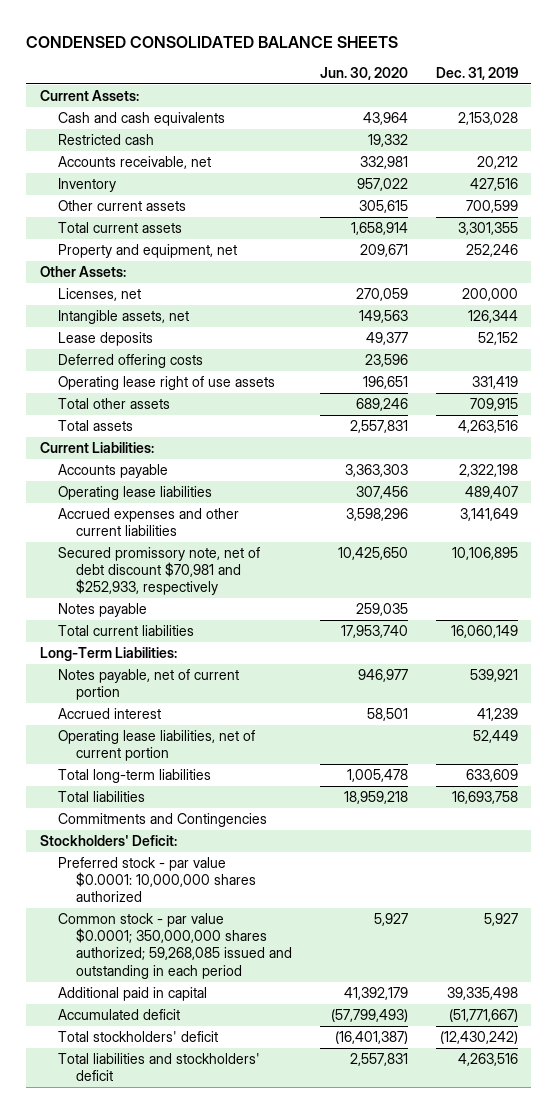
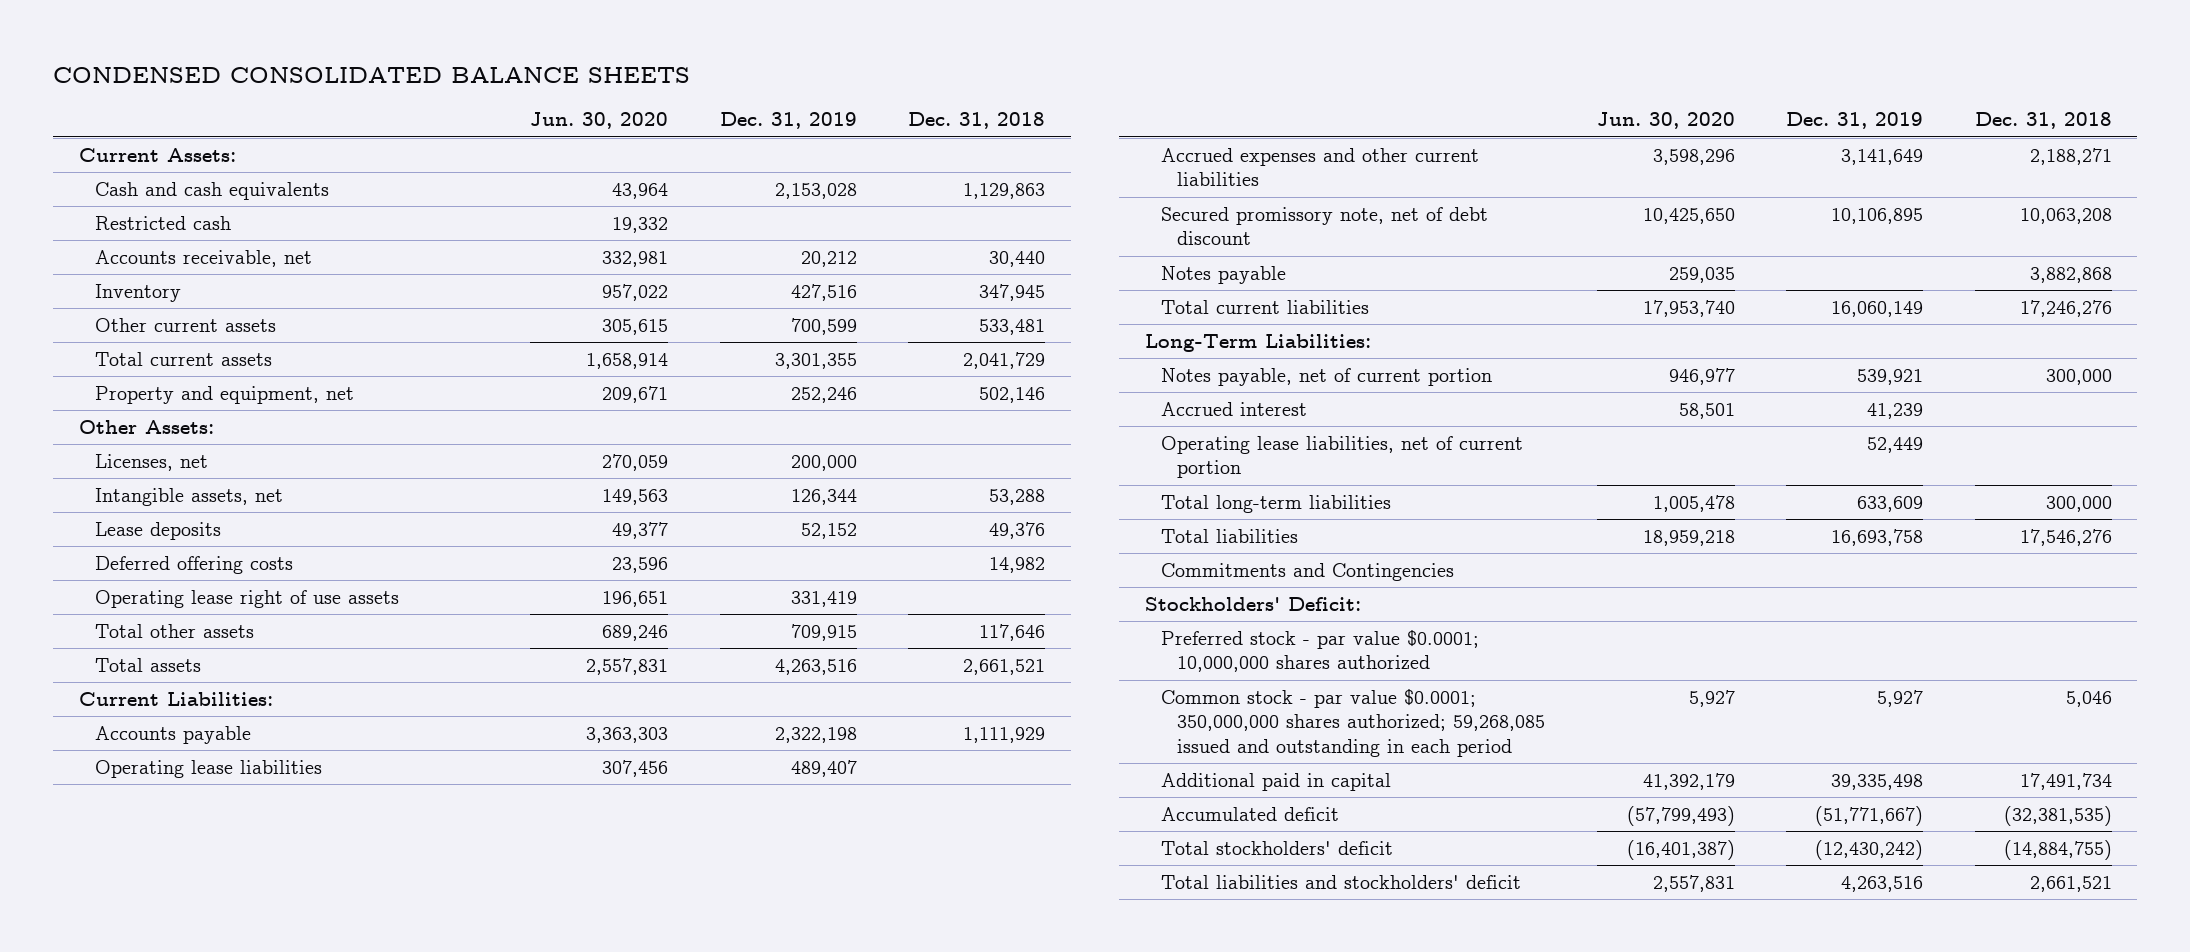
- | Jun. 30, 2020 | Dec. 31, 2019
+ | Jun. 30, 2020 | Dec. 31, 2019 | Dec. 31, 2018
- Secured promissory note, net of debt discount $70,981 and $252,933, respectively | 10,425,650 | 10,106,895
+ Secured promissory note, net of debt discount | 10,425,650 | 10,106,895 | 10,063,208
- Preferred stock - par value $0.0001: 10,000,000 shares authorized
+ Preferred stock - par value $0.0001; 10,000,000 shares authorized

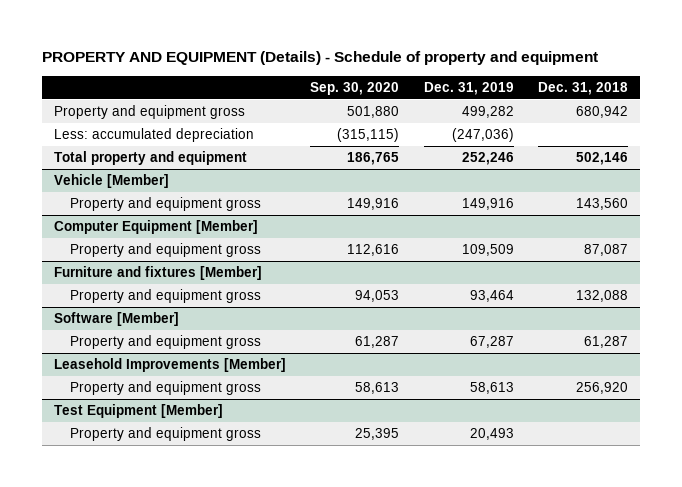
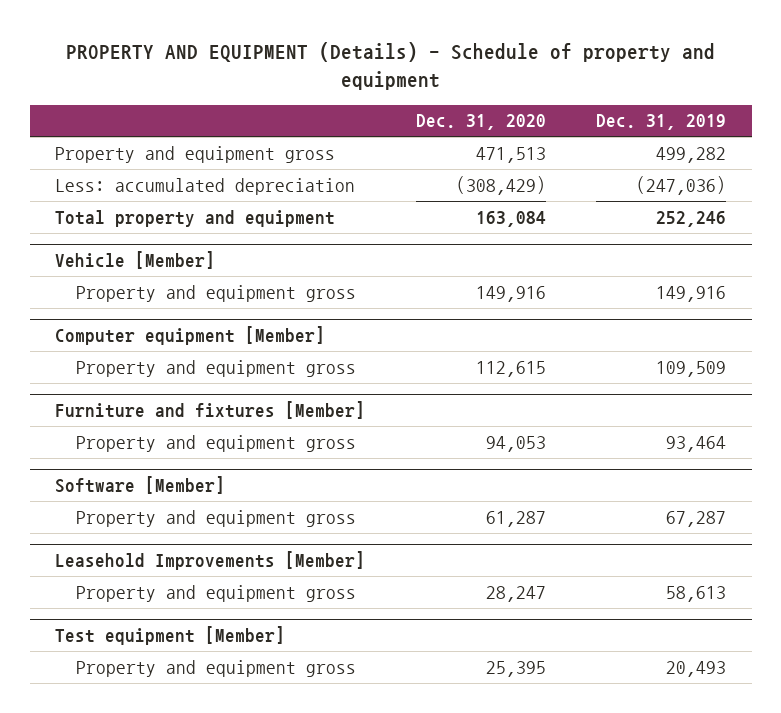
- | Sep. 30, 2020 | Dec. 31, 2019 | Dec. 31, 2018
+ | Dec. 31, 2020 | Dec. 31, 2019
- Computer Equipment [Member]
+ Computer equipment [Member]
- Test Equipment [Member]
+ Test equipment [Member]

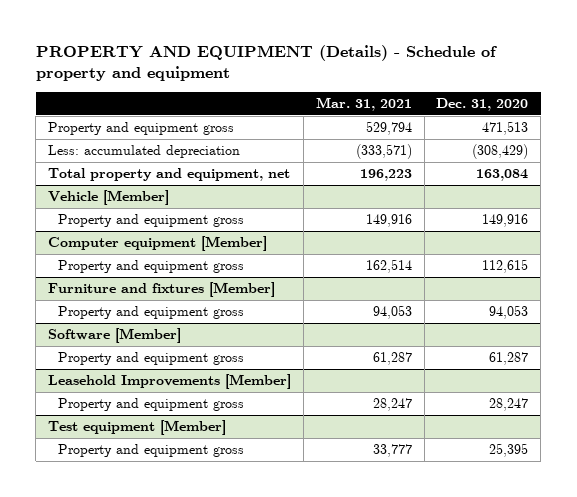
- | Dec. 31, 2020 | Dec. 31, 2019
+ | Mar. 31, 2021 | Dec. 31, 2020
- Total property and equipment | 163,084 | 252,246
+ Total property and equipment, net | 196,223 | 163,084

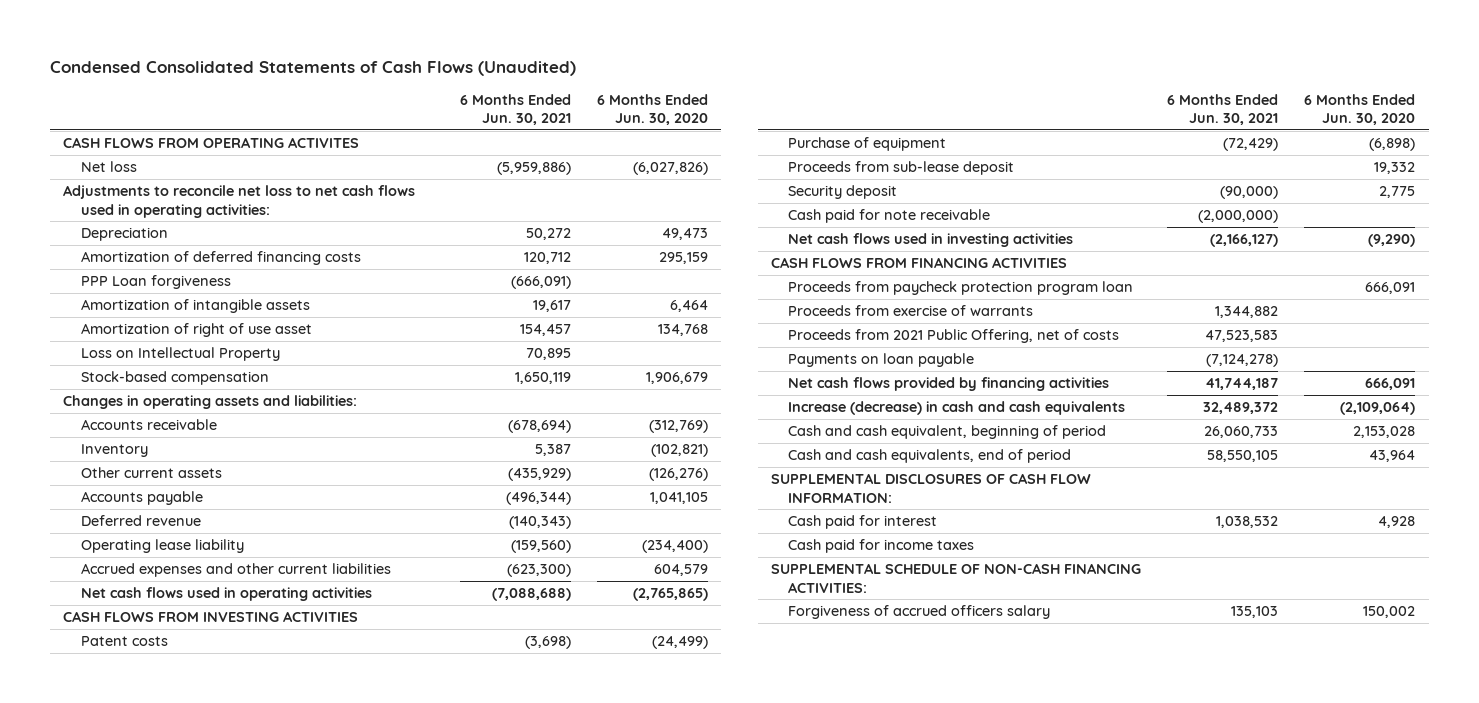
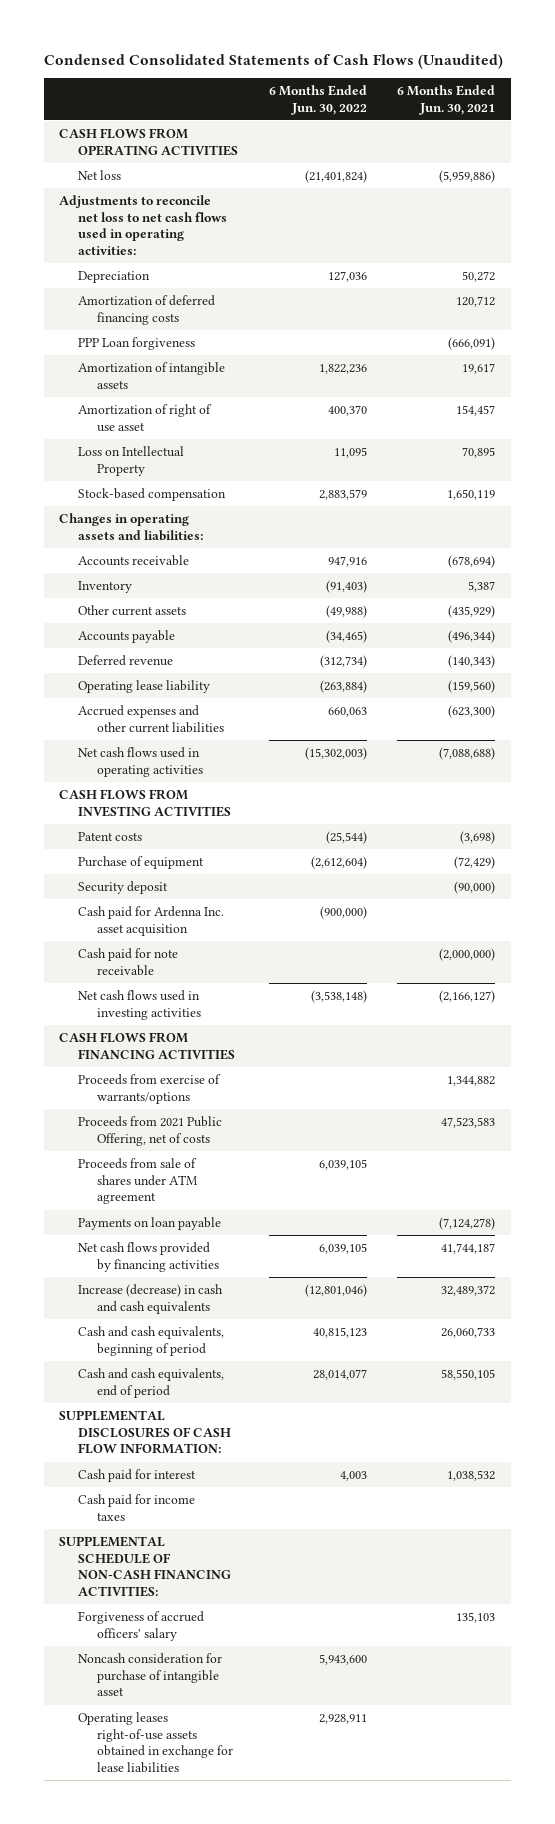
- | 6 Months Ended Jun. 30, 2021 | 6 Months Ended Jun. 30, 2020
+ | 6 Months Ended Jun. 30, 2022 | 6 Months Ended Jun. 30, 2021
- CASH FLOWS FROM OPERATING ACTIVITES
+ CASH FLOWS FROM OPERATING ACTIVITIES
- Proceeds from sub-lease deposit | | 19,332
+ Cash paid for Ardenna Inc. asset acquisition | (900,000) |
- Proceeds from paycheck protection program loan | | 666,091
- Proceeds from exercise of warrants | 1,344,882 |
+ Proceeds from exercise of warrants/options | | 1,344,882
+ Proceeds from sale of shares under ATM agreement | 6,039,105 |
- Cash and cash equivalent, beginning of period | 26,060,733 | 2,153,028
+ Cash and cash equivalents, beginning of period | 40,815,123 | 26,060,733
- Forgiveness of accrued officers salary | 135,103 | 150,002
+ Forgiveness of accrued officers' salary | | 135,103
+ Noncash consideration for purchase of intangible asset | 5,943,600 |
+ Operating leases right-of-use assets obtained in exchange for lease liabilities | 2,928,911 |

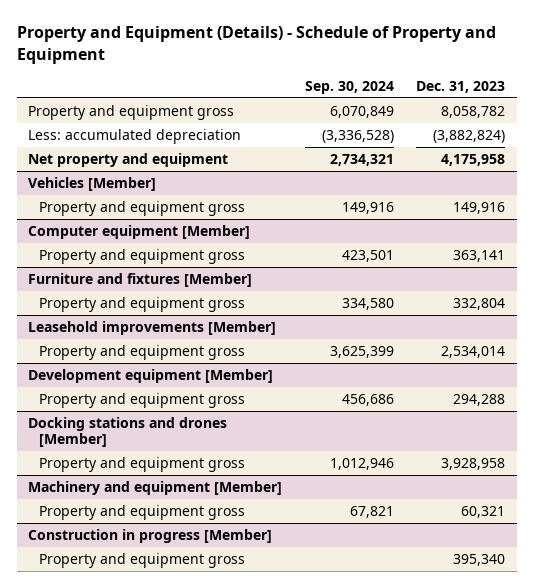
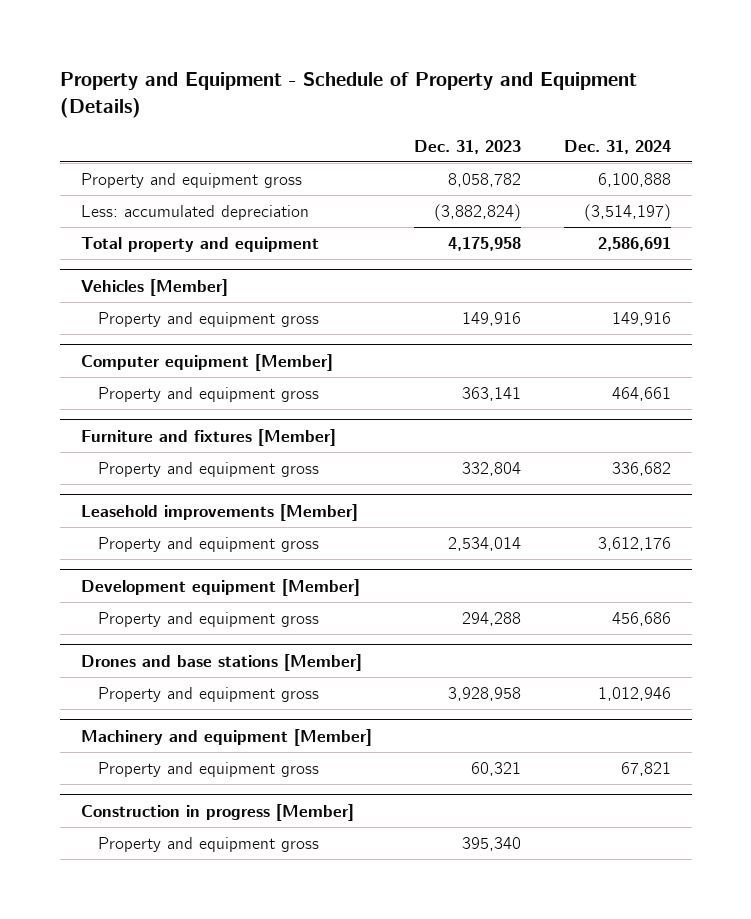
- Property and Equipment (Details) - Schedule of Property and Equipment
+ Property and Equipment - Schedule of Property and Equipment (Details)
- | Sep. 30, 2024 | Dec. 31, 2023
+ | Dec. 31, 2023 | Dec. 31, 2024
- Net property and equipment | 2,734,321 | 4,175,958
+ Total property and equipment | 4,175,958 | 2,586,691
- Docking stations and drones [Member]
+ Drones and base stations [Member]

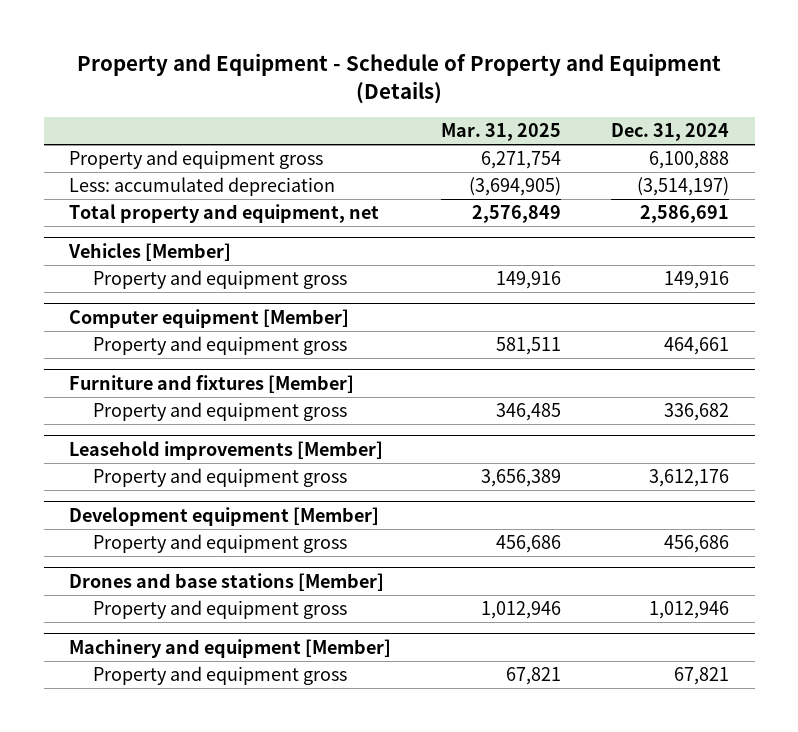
- | Dec. 31, 2023 | Dec. 31, 2024
+ | Mar. 31, 2025 | Dec. 31, 2024
- Total property and equipment | 4,175,958 | 2,586,691
+ Total property and equipment, net | 2,576,849 | 2,586,691
- Construction in progress [Member]
- Property and equipment gross | 395,340 |

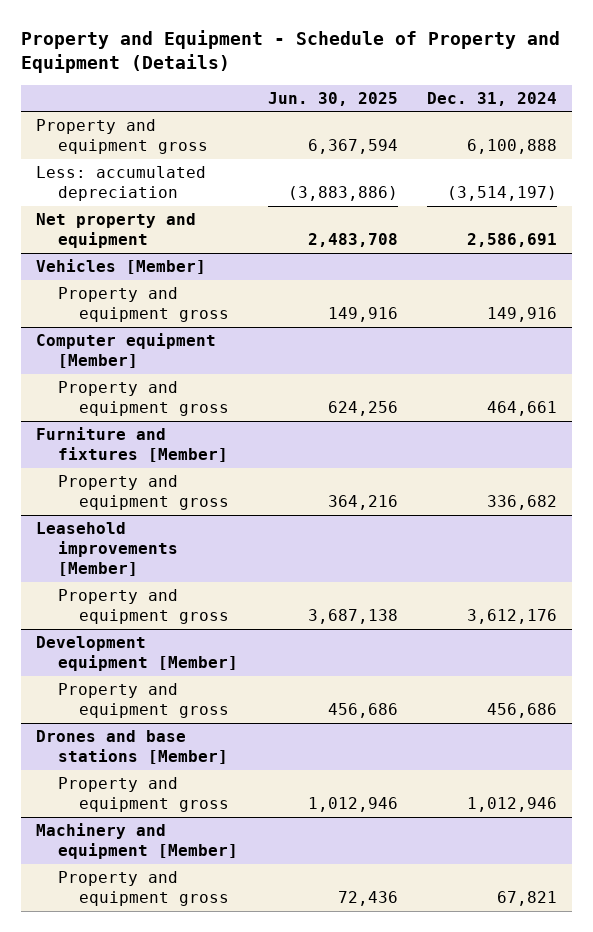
- | Mar. 31, 2025 | Dec. 31, 2024
+ | Jun. 30, 2025 | Dec. 31, 2024
- Total property and equipment, net | 2,576,849 | 2,586,691
+ Net property and equipment | 2,483,708 | 2,586,691

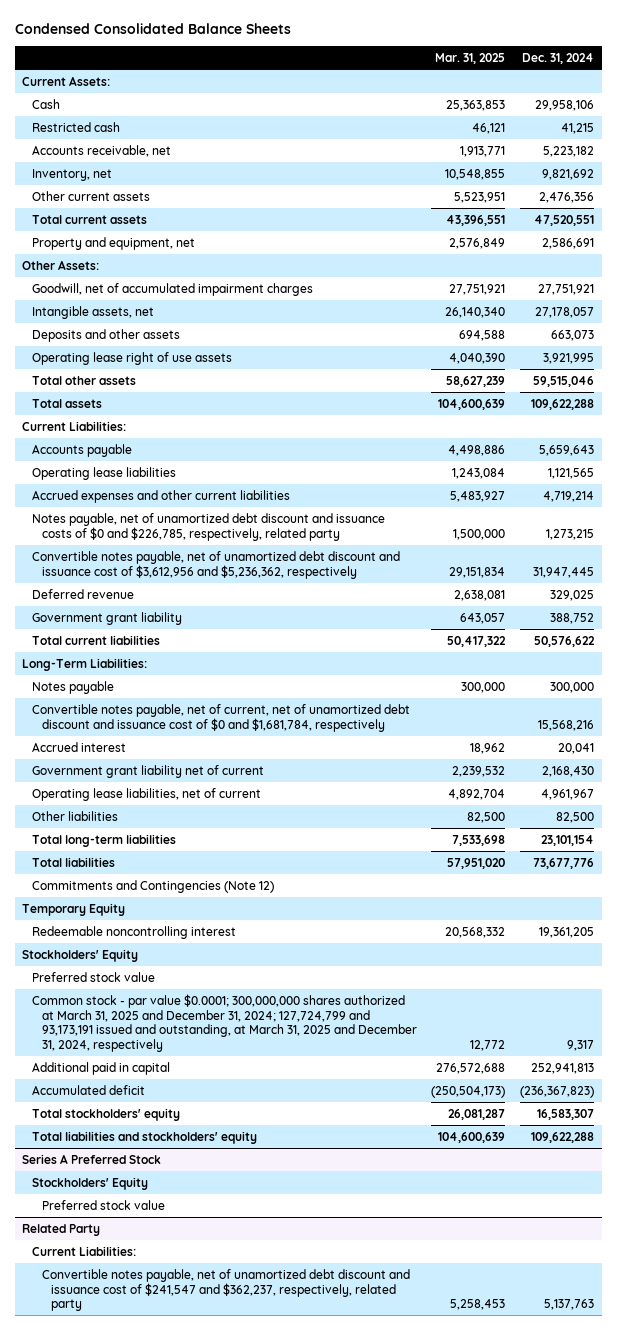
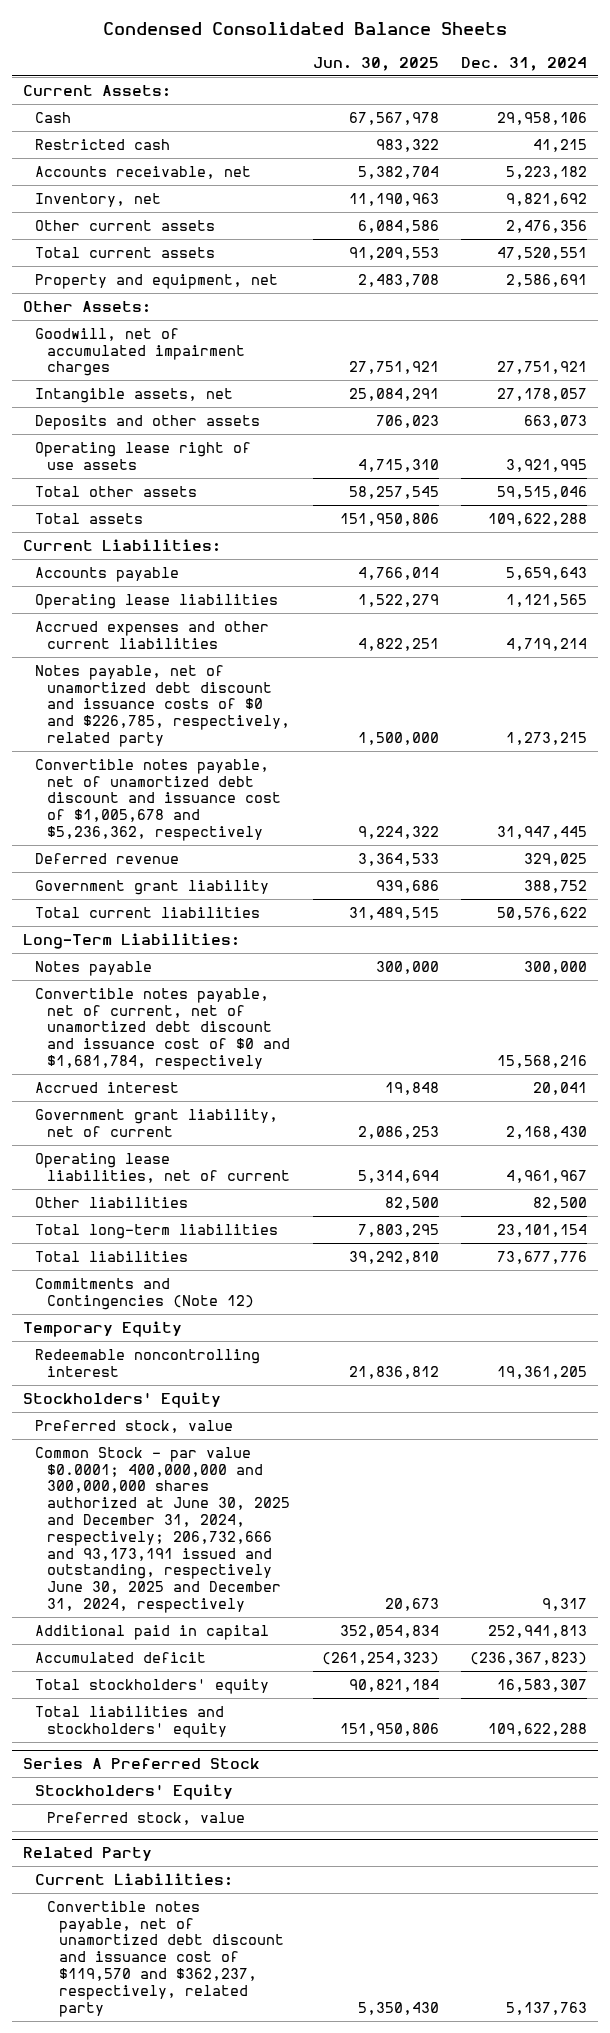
- | Mar. 31, 2025 | Dec. 31, 2024
+ | Jun. 30, 2025 | Dec. 31, 2024
- Convertible notes payable, net of unamortized debt discount and issuance cost of $3,612,956 and $5,236,362, respectively | 29,151,834 | 31,947,445
+ Convertible notes payable, net of unamortized debt discount and issuance cost of $1,005,678 and $5,236,362, respectively | 9,224,322 | 31,947,445
- Government grant liability net of current | 2,239,532 | 2,168,430
+ Government grant liability, net of current | 2,086,253 | 2,168,430
- Preferred stock value
- Common stock - par value $0.0001; 300,000,000 shares authorized at March 31, 2025 and December 31, 2024; 127,724,799 and 93,173,191 issued and outstanding, at March 31, 2025 and December 31, 2024, respectively | 12,772 | 9,317
+ Preferred stock, value
+ Common Stock - par value $0.0001; 400,000,000 and 300,000,000 shares authorized at June 30, 2025 and December 31, 2024, respectively; 206,732,666 and 93,173,191 issued and outstanding, respectively June 30, 2025 and December 31, 2024, respectively | 20,673 | 9,317
@ Series A Preferred Stock
- Preferred stock value
+ Preferred stock, value
@ Related Party
- Convertible notes payable, net of unamortized debt discount and issuance cost of $241,547 and $362,237, respectively, related party | 5,258,453 | 5,137,763
+ Convertible notes payable, net of unamortized debt discount and issuance cost of $119,570 and $362,237, respectively, related party | 5,350,430 | 5,137,763

